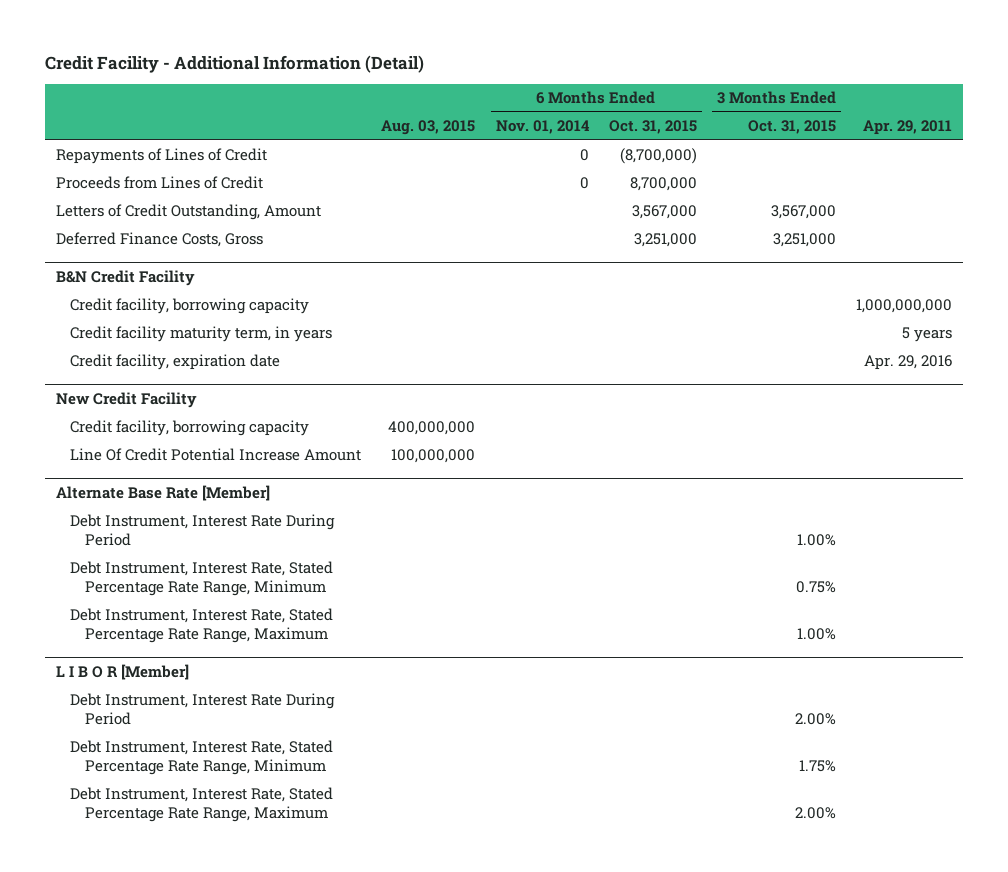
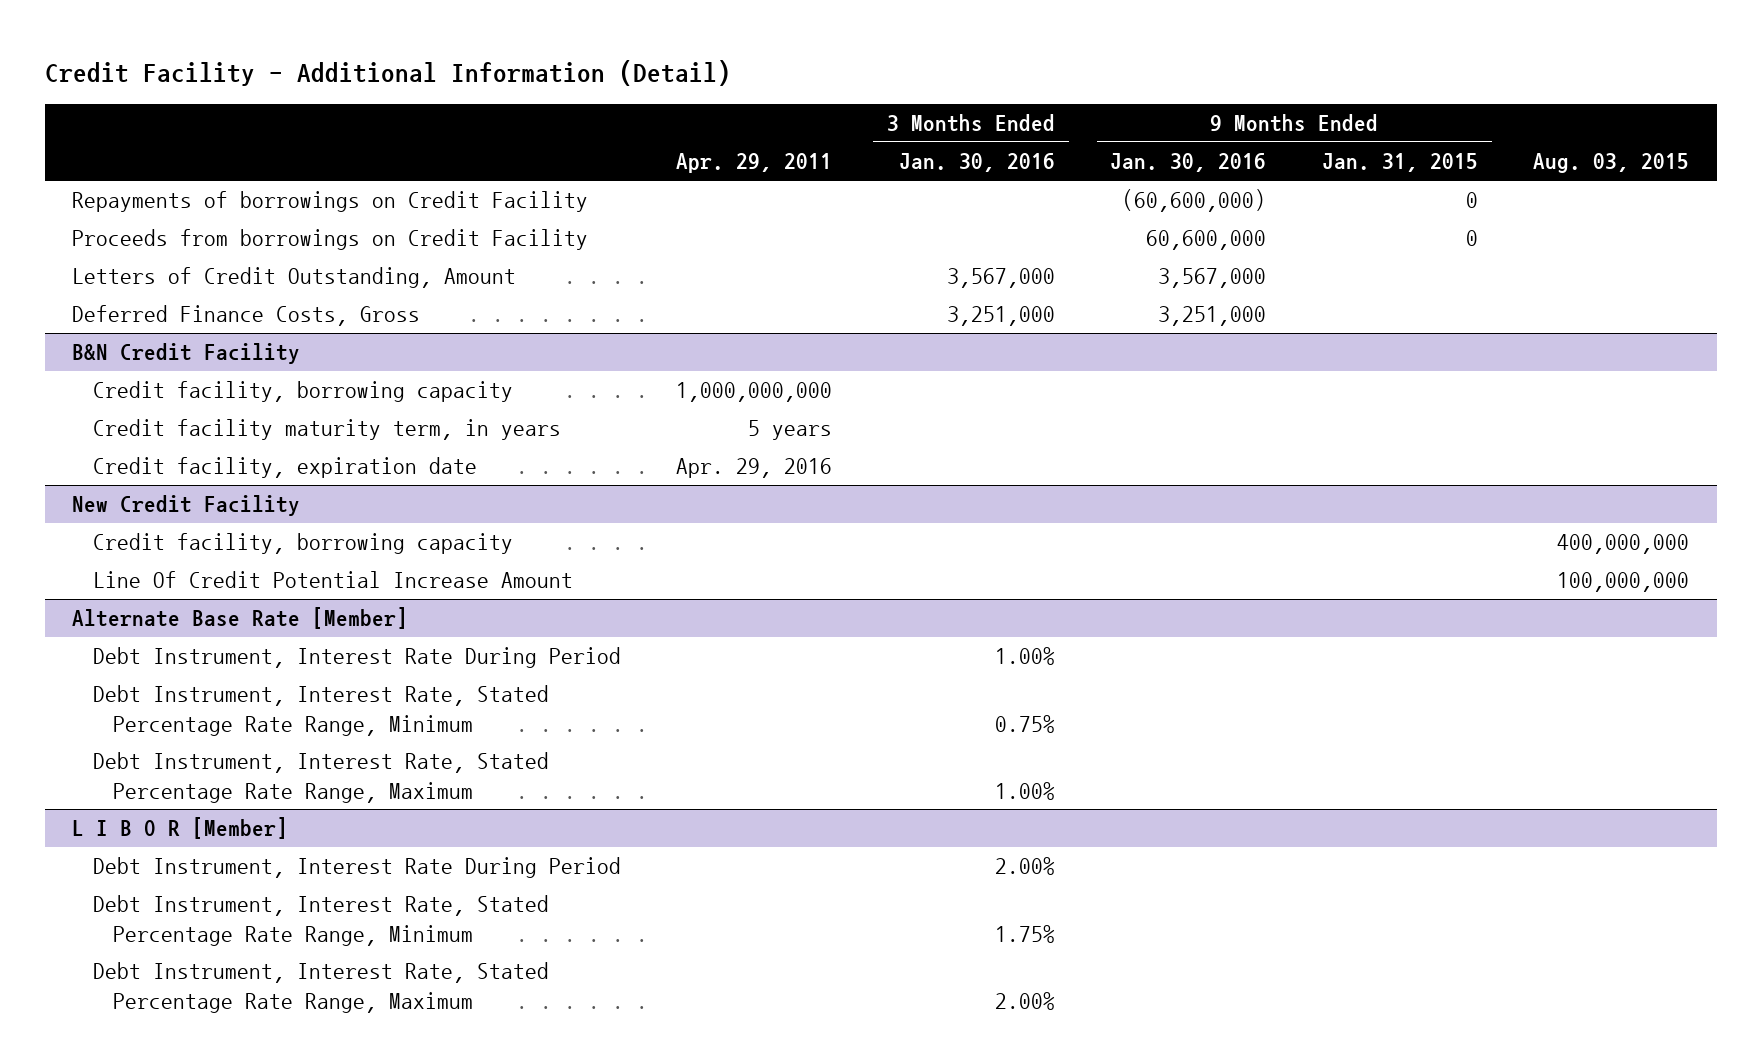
- | Aug. 03, 2015 | 6 Months Ended Nov. 01, 2014 | 6 Months Ended Oct. 31, 2015 | 3 Months Ended Oct. 31, 2015 | Apr. 29, 2011
+ | Apr. 29, 2011 | 3 Months Ended Jan. 30, 2016 | 9 Months Ended Jan. 30, 2016 | 9 Months Ended Jan. 31, 2015 | Aug. 03, 2015
- Repayments of Lines of Credit | | 0 | (8,700,000) | |
- Proceeds from Lines of Credit | | 0 | 8,700,000 | |
+ Repayments of borrowings on Credit Facility | | | (60,600,000) | 0 |
+ Proceeds from borrowings on Credit Facility | | | 60,600,000 | 0 |

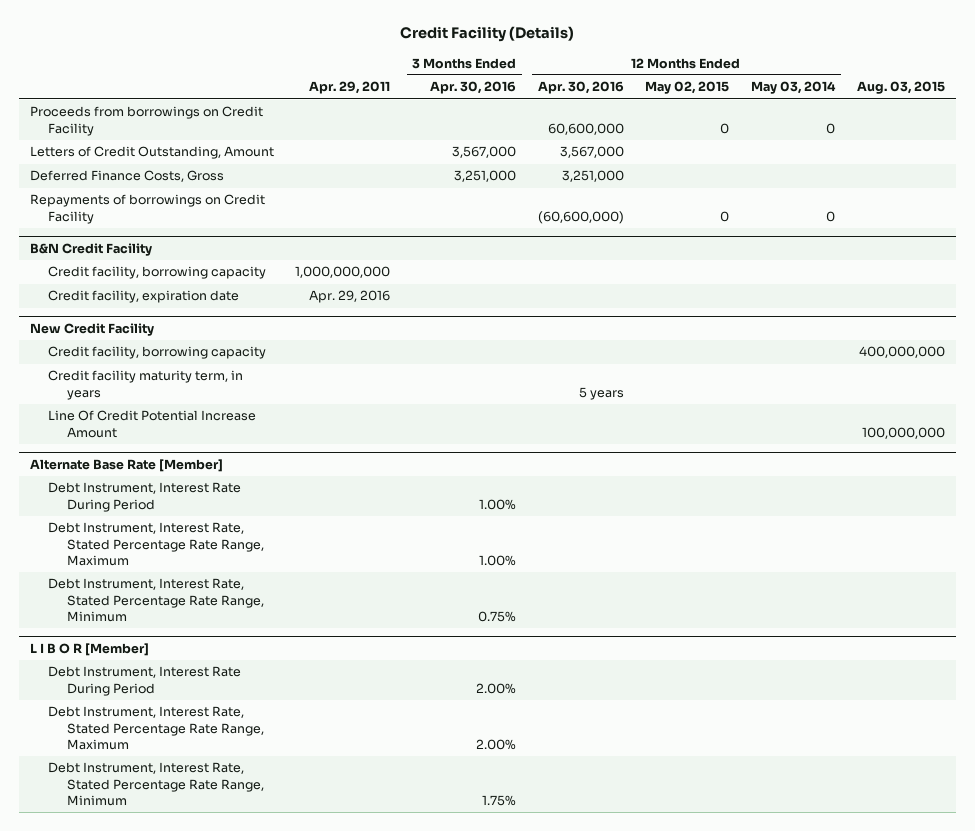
- Credit Facility - Additional Information (Detail)
+ Credit Facility (Details)
- | Apr. 29, 2011 | 3 Months Ended Jan. 30, 2016 | 9 Months Ended Jan. 30, 2016 | 9 Months Ended Jan. 31, 2015 | Aug. 03, 2015
+ | Apr. 29, 2011 | 3 Months Ended Apr. 30, 2016 | 12 Months Ended Apr. 30, 2016 | 12 Months Ended May 02, 2015 | 12 Months Ended May 03, 2014 | Aug. 03, 2015
moved down: Repayments of borrowings on Credit Facility | | | (60,600,000) | 0 | 0 |
@ B&N Credit Facility
- Credit facility maturity term, in years | 5 years | | | |
@ New Credit Facility
+ Credit facility maturity term, in years | | | 5 years | | |
@ Alternate Base Rate [Member]
moved down: Debt Instrument, Interest Rate, Stated Percentage Rate Range, Minimum | | 0.75% | | | |
@ L I B O R [Member]
moved down: Debt Instrument, Interest Rate, Stated Percentage Rate Range, Minimum | | 1.75% | | | |

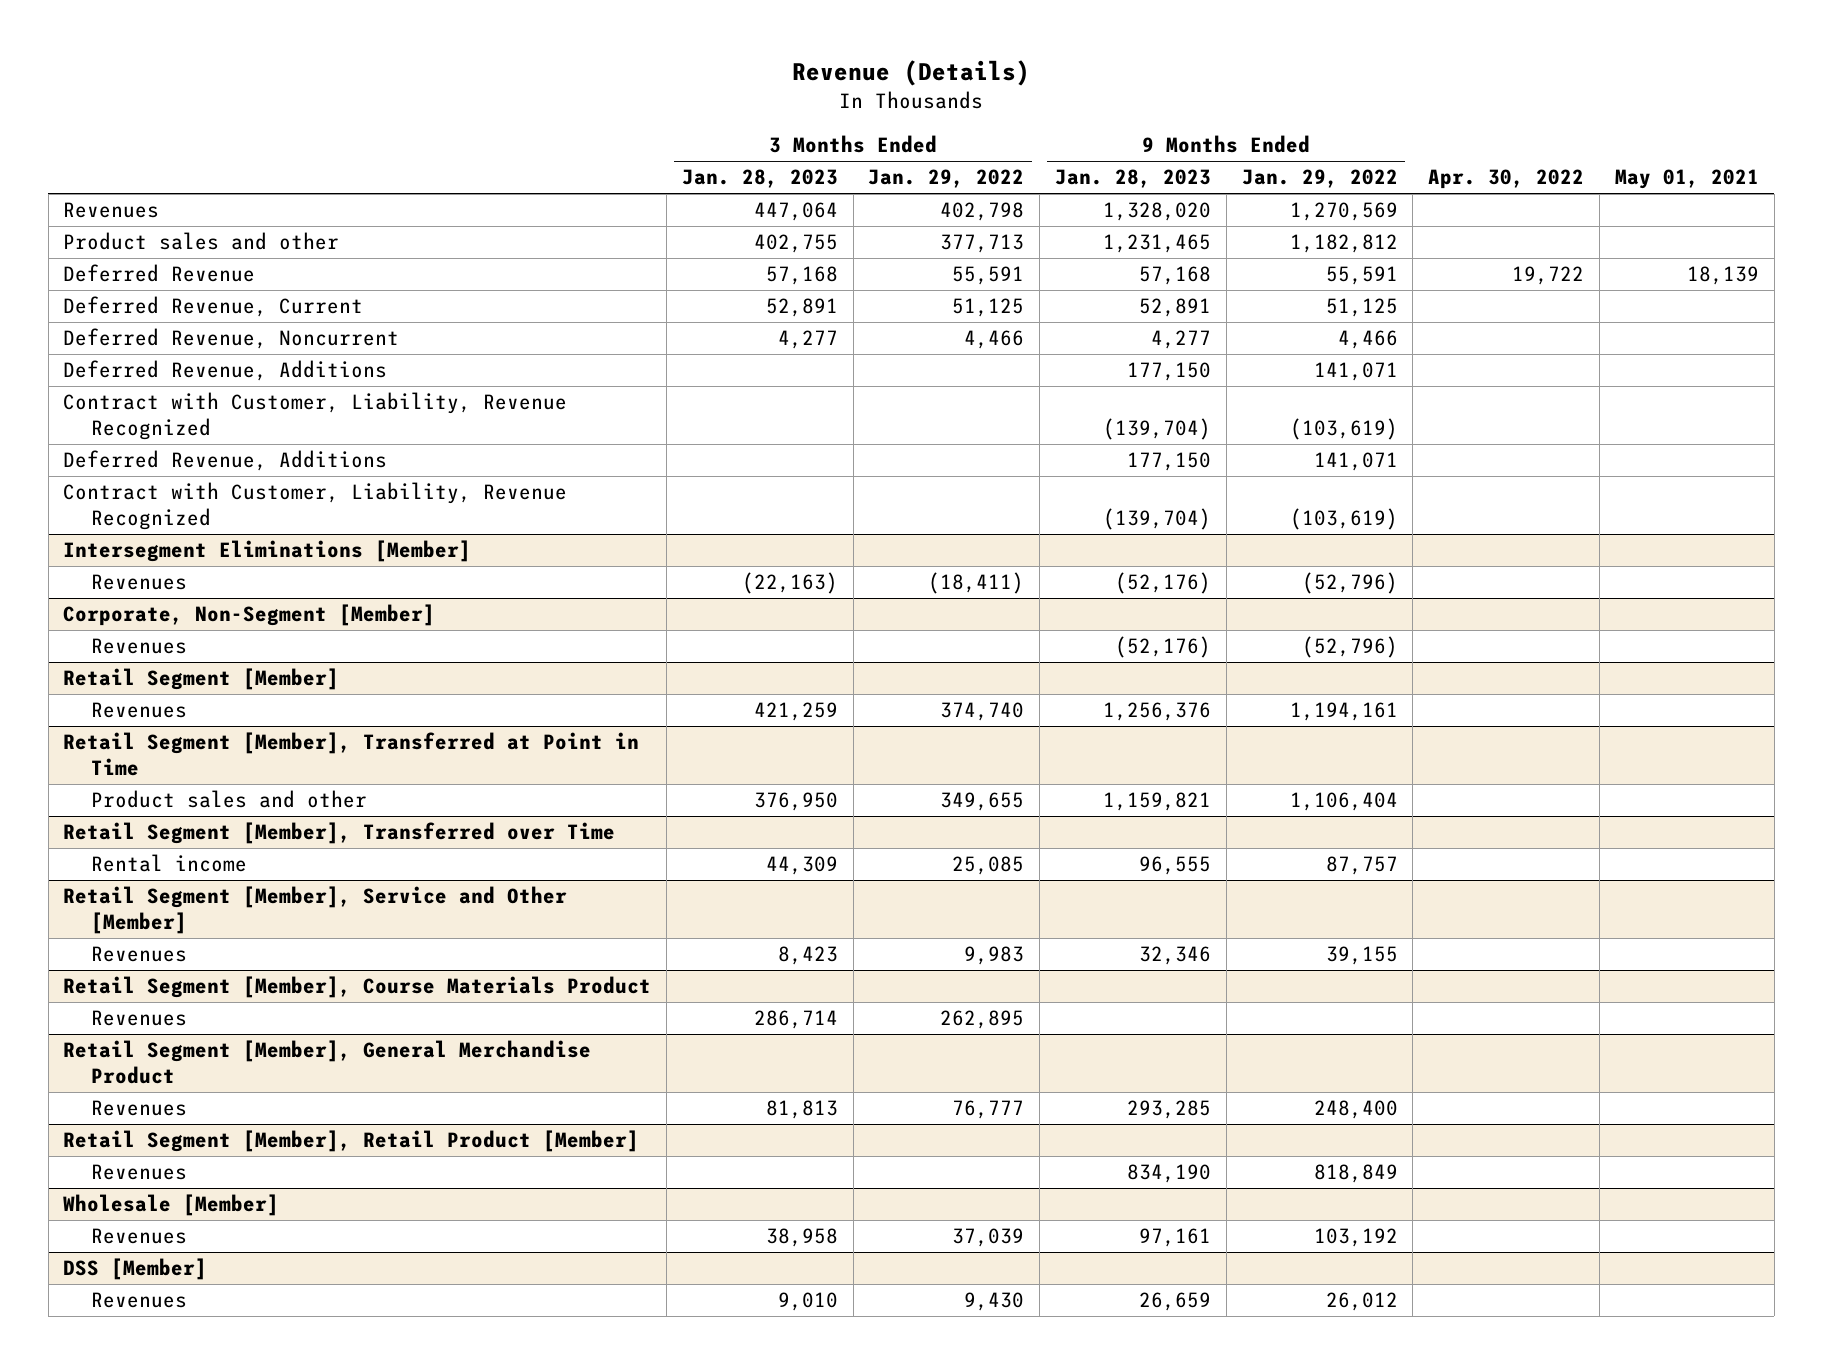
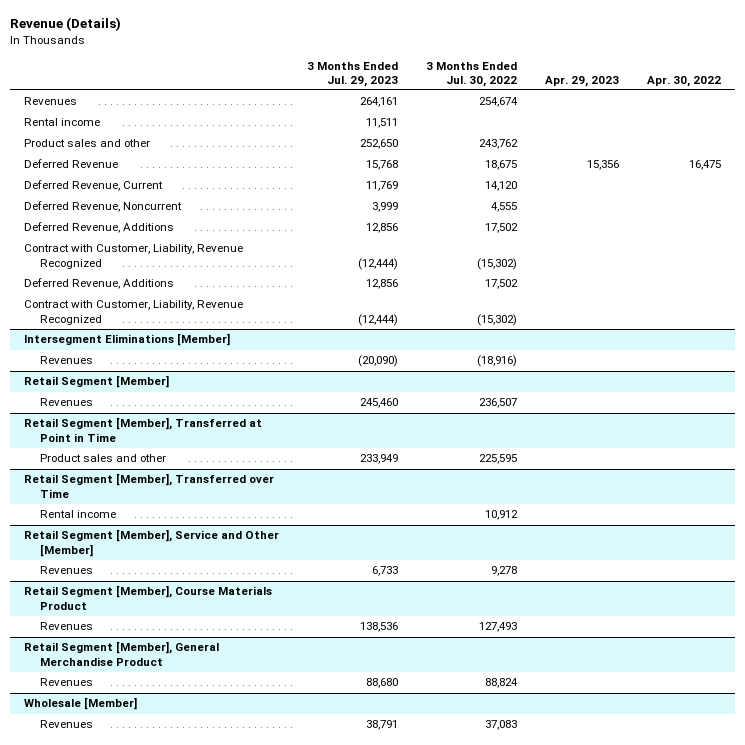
- | 3 Months Ended Jan. 28, 2023 | 3 Months Ended Jan. 29, 2022 | 9 Months Ended Jan. 28, 2023 | 9 Months Ended Jan. 29, 2022 | Apr. 30, 2022 | May 01, 2021
+ | 3 Months Ended Jul. 29, 2023 | 3 Months Ended Jul. 30, 2022 | Apr. 29, 2023 | Apr. 30, 2022
+ Rental income | 11,511 | | |
- Deferred Revenue | 57,168 | 55,591 | 57,168 | 55,591 | 19,722 | 18,139
+ Deferred Revenue | 15,768 | 18,675 | 15,356 | 16,475
- Corporate, Non-Segment [Member]
- Revenues | | | (52,176) | (52,796) | |
- Retail Segment [Member], Retail Product [Member]
- Revenues | | | 834,190 | 818,849 | |
- DSS [Member]
- Revenues | 9,010 | 9,430 | 26,659 | 26,012 | |

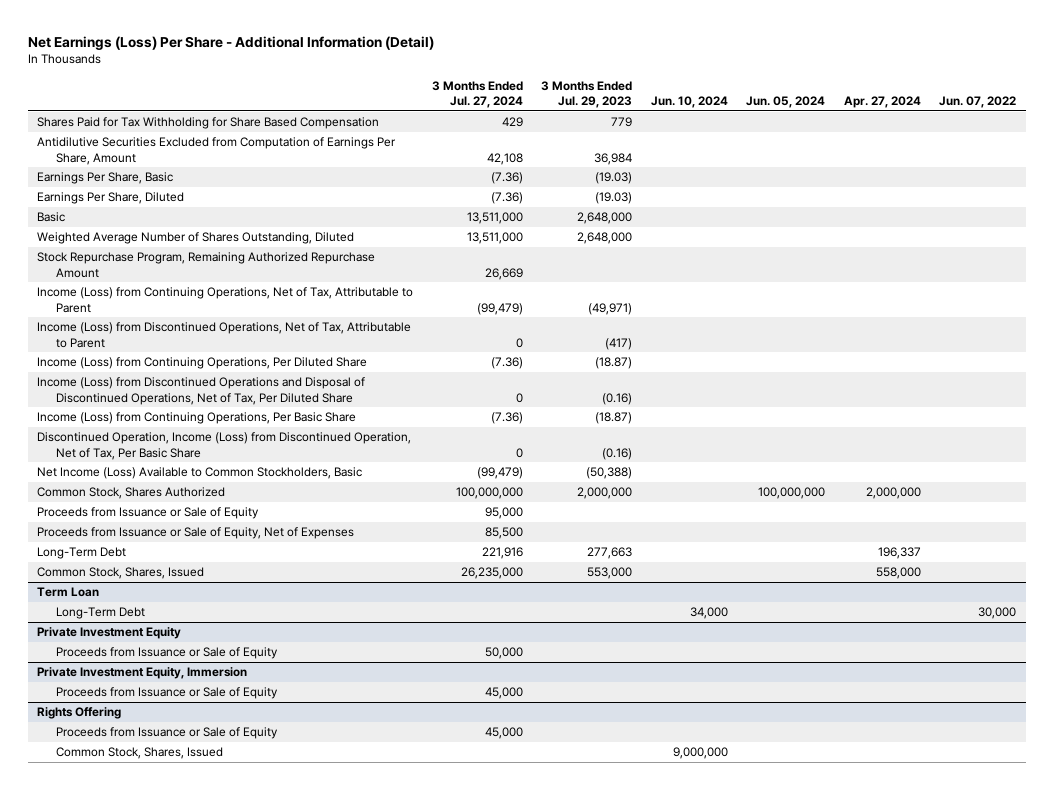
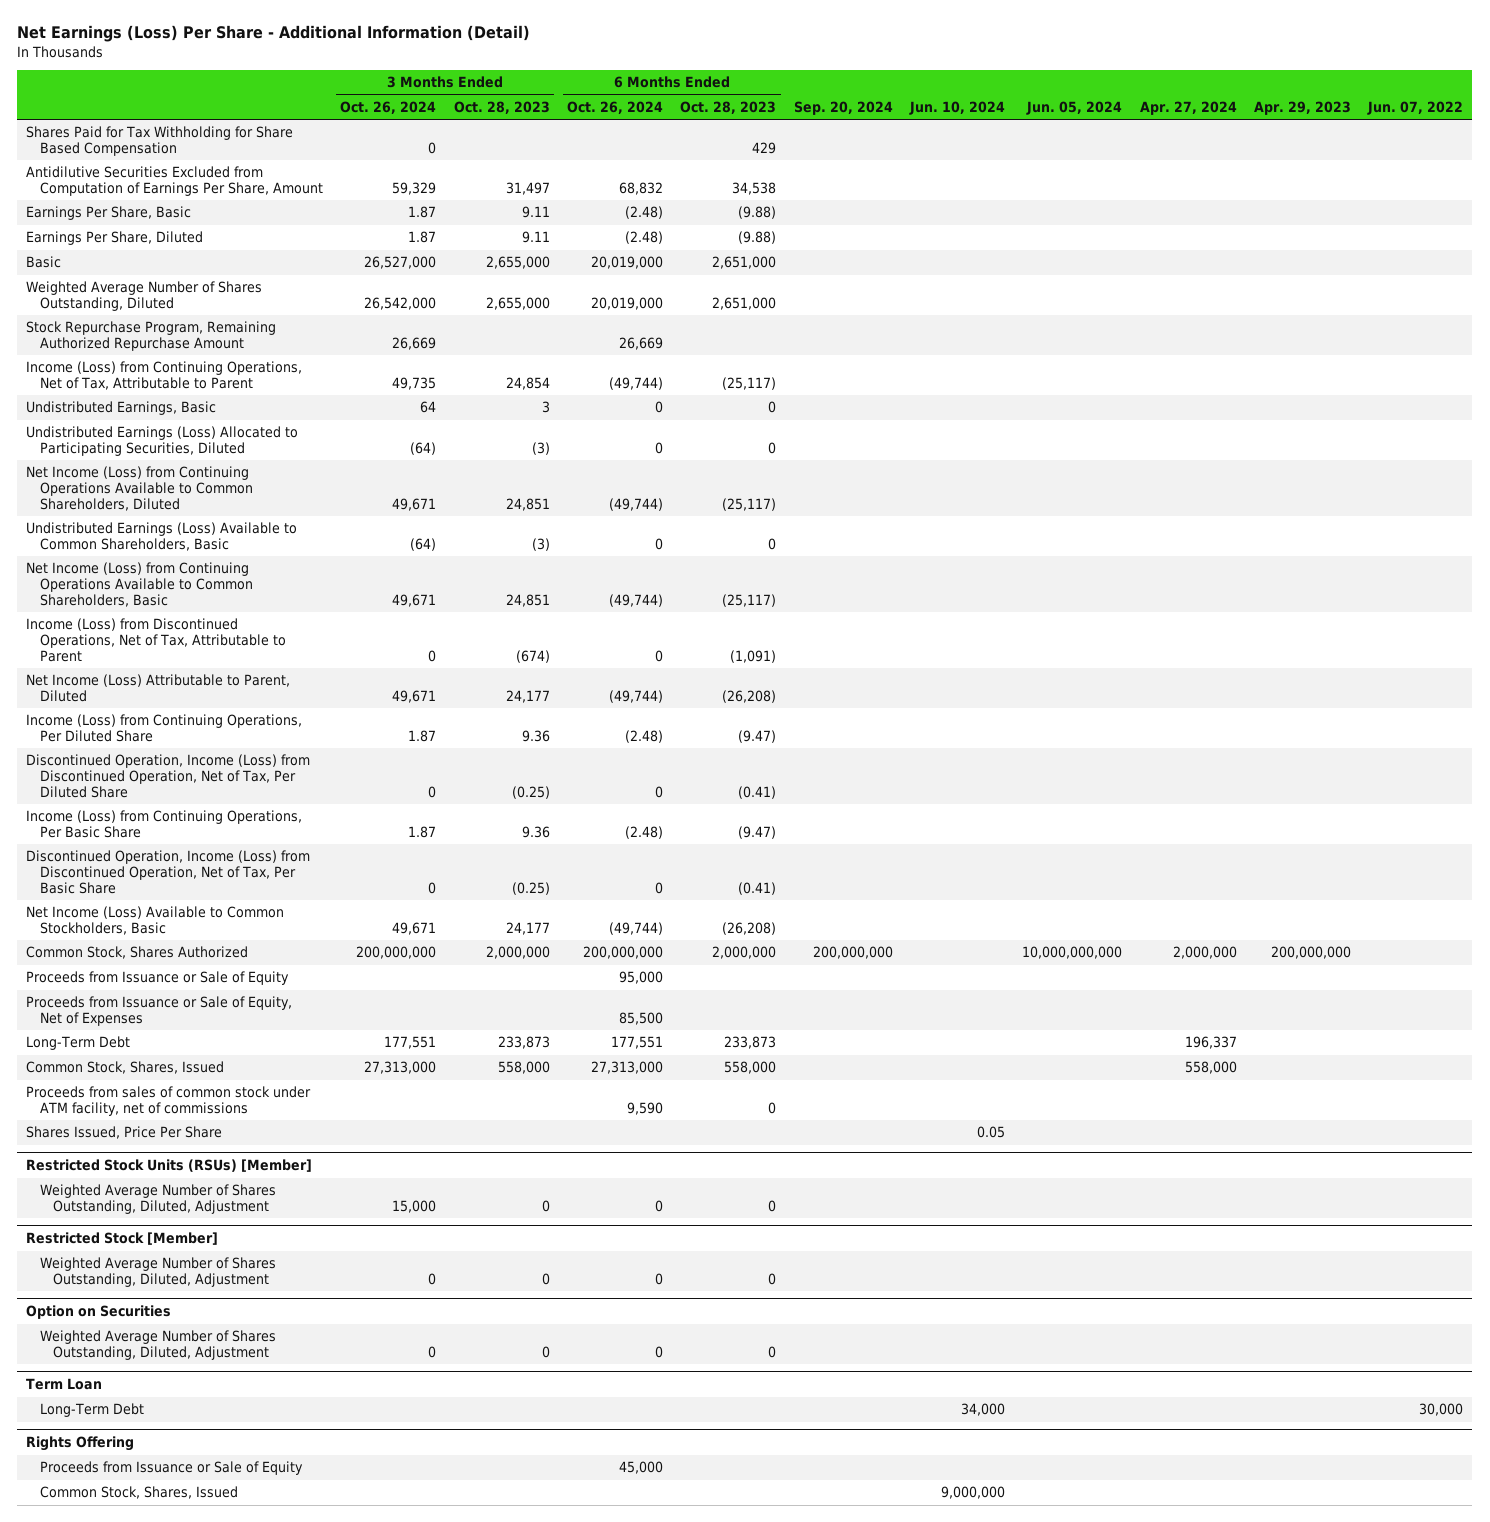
- | 3 Months Ended Jul. 27, 2024 | 3 Months Ended Jul. 29, 2023 | Jun. 10, 2024 | Jun. 05, 2024 | Apr. 27, 2024 | Jun. 07, 2022
+ | 3 Months Ended Oct. 26, 2024 | 3 Months Ended Oct. 28, 2023 | 6 Months Ended Oct. 26, 2024 | 6 Months Ended Oct. 28, 2023 | Sep. 20, 2024 | Jun. 10, 2024 | Jun. 05, 2024 | Apr. 27, 2024 | Apr. 29, 2023 | Jun. 07, 2022
+ Undistributed Earnings, Basic | 64 | 3 | 0 | 0 | | | | | |
+ Undistributed Earnings (Loss) Allocated to Participating Securities, Diluted | (64) | (3) | 0 | 0 | | | | | |
+ Net Income (Loss) from Continuing Operations Available to Common Shareholders, Diluted | 49,671 | 24,851 | (49,744) | (25,117) | | | | | |
+ Undistributed Earnings (Loss) Available to Common Shareholders, Basic | (64) | (3) | 0 | 0 | | | | | |
+ Net Income (Loss) from Continuing Operations Available to Common Shareholders, Basic | 49,671 | 24,851 | (49,744) | (25,117) | | | | | |
+ Net Income (Loss) Attributable to Parent, Diluted | 49,671 | 24,177 | (49,744) | (26,208) | | | | | |
- Income (Loss) from Discontinued Operations and Disposal of Discontinued Operations, Net of Tax, Per Diluted Share | 0 | (0.16) | | | |
+ Discontinued Operation, Income (Loss) from Discontinued Operation, Net of Tax, Per Diluted Share | 0 | (0.25) | 0 | (0.41) | | | | | |
- Common Stock, Shares Authorized | 100,000,000 | 2,000,000 | | 100,000,000 | 2,000,000 |
+ Common Stock, Shares Authorized | 200,000,000 | 2,000,000 | 200,000,000 | 2,000,000 | 200,000,000 | | 10,000,000,000 | 2,000,000 | 200,000,000 |
+ Proceeds from sales of common stock under ATM facility, net of commissions | | | 9,590 | 0 | | | | | |
+ Shares Issued, Price Per Share | | | | | | 0.05 | | | |
+ Restricted Stock Units (RSUs) [Member]
+ Weighted Average Number of Shares Outstanding, Diluted, Adjustment | 15,000 | 0 | 0 | 0 | | | | | |
+ Restricted Stock [Member]
+ Weighted Average Number of Shares Outstanding, Diluted, Adjustment | 0 | 0 | 0 | 0 | | | | | |
+ Option on Securities
+ Weighted Average Number of Shares Outstanding, Diluted, Adjustment | 0 | 0 | 0 | 0 | | | | | |
- Private Investment Equity
- Proceeds from Issuance or Sale of Equity | 50,000 | | | | |
- Private Investment Equity, Immersion
- Proceeds from Issuance or Sale of Equity | 45,000 | | | | |

